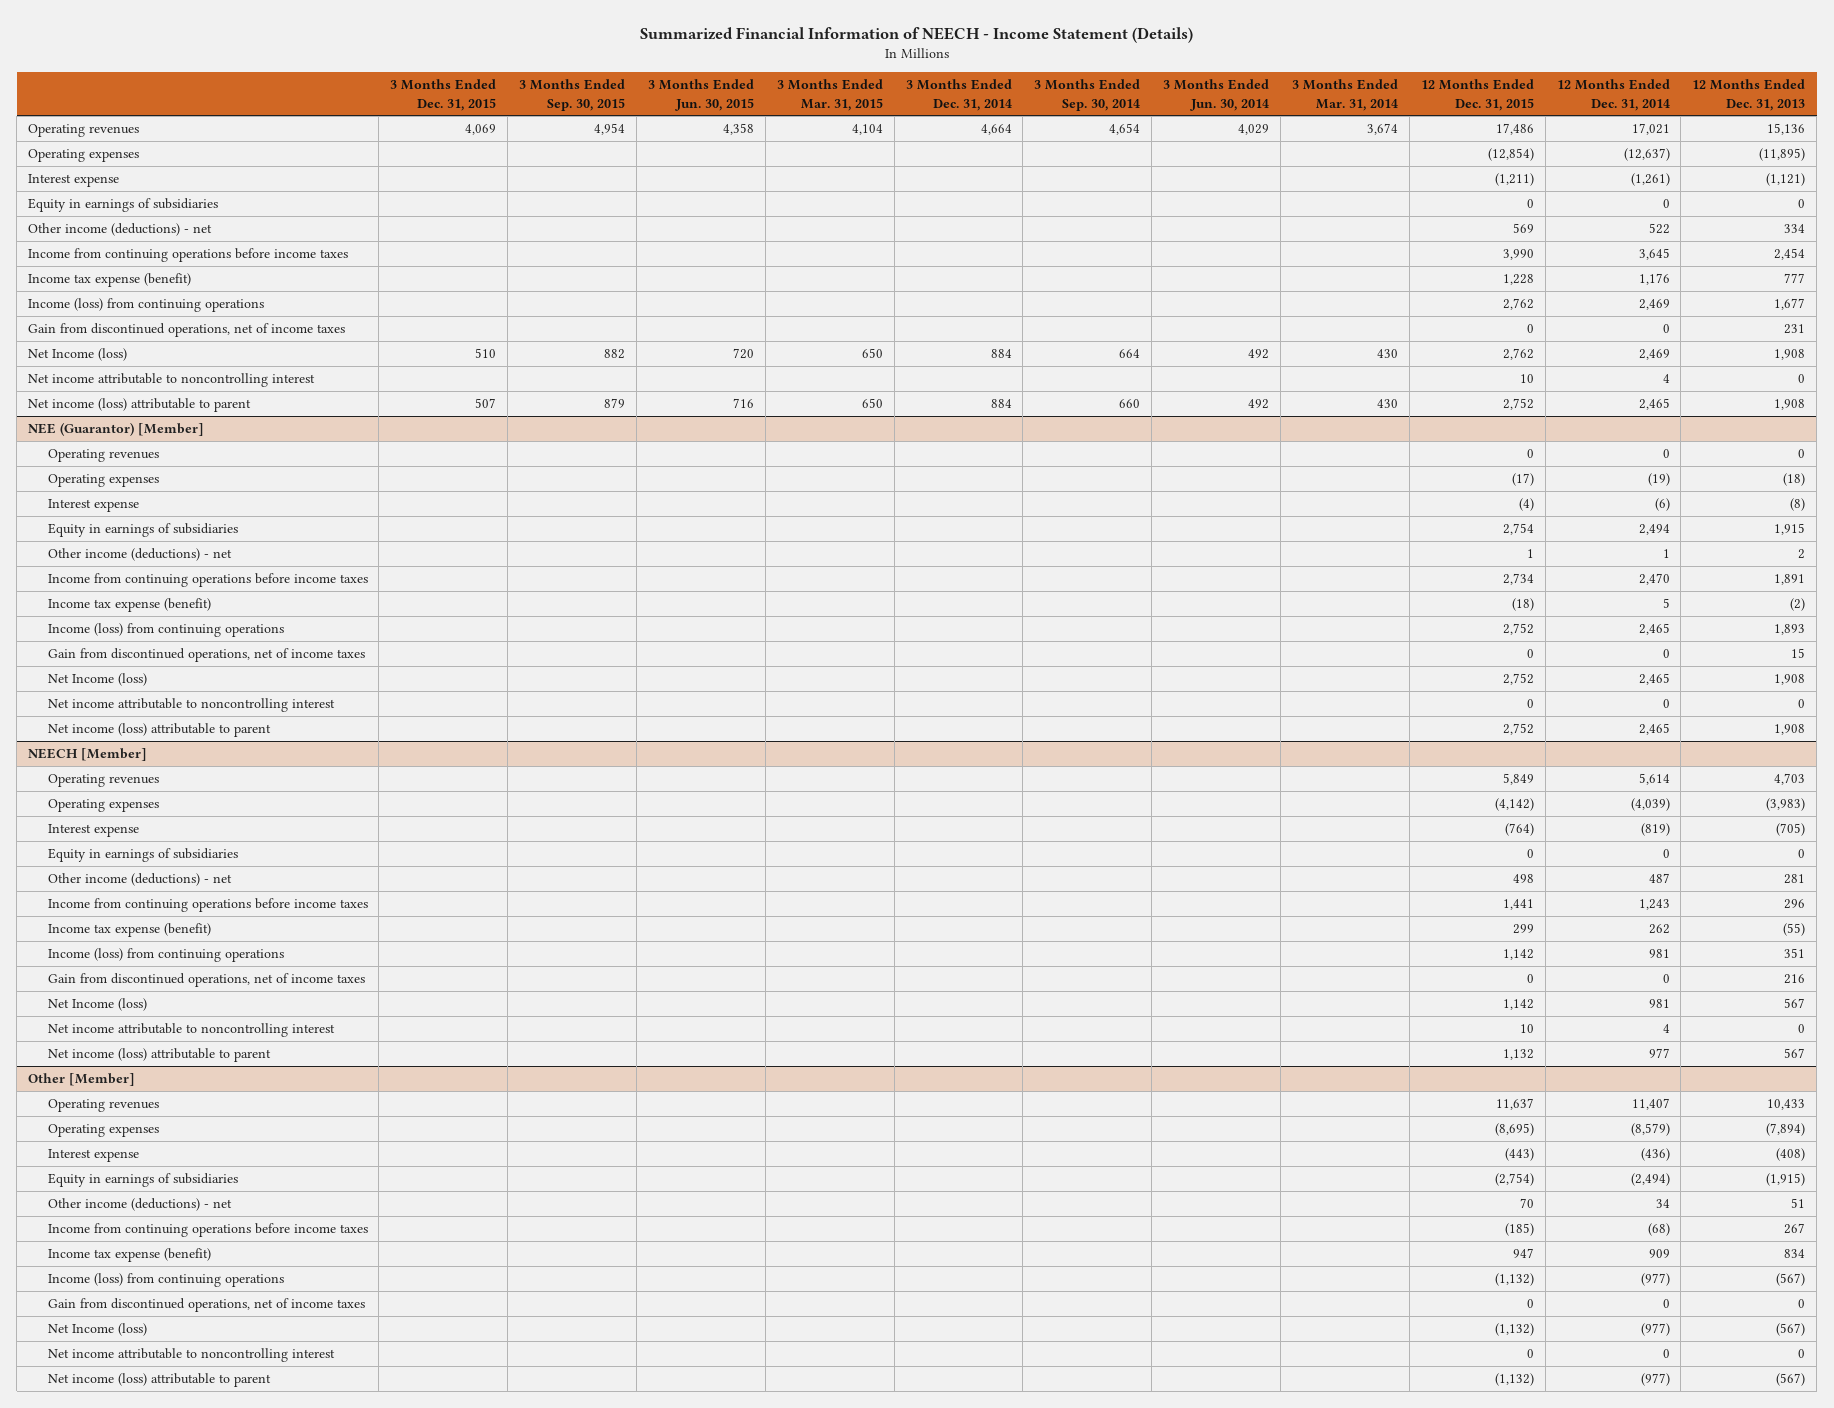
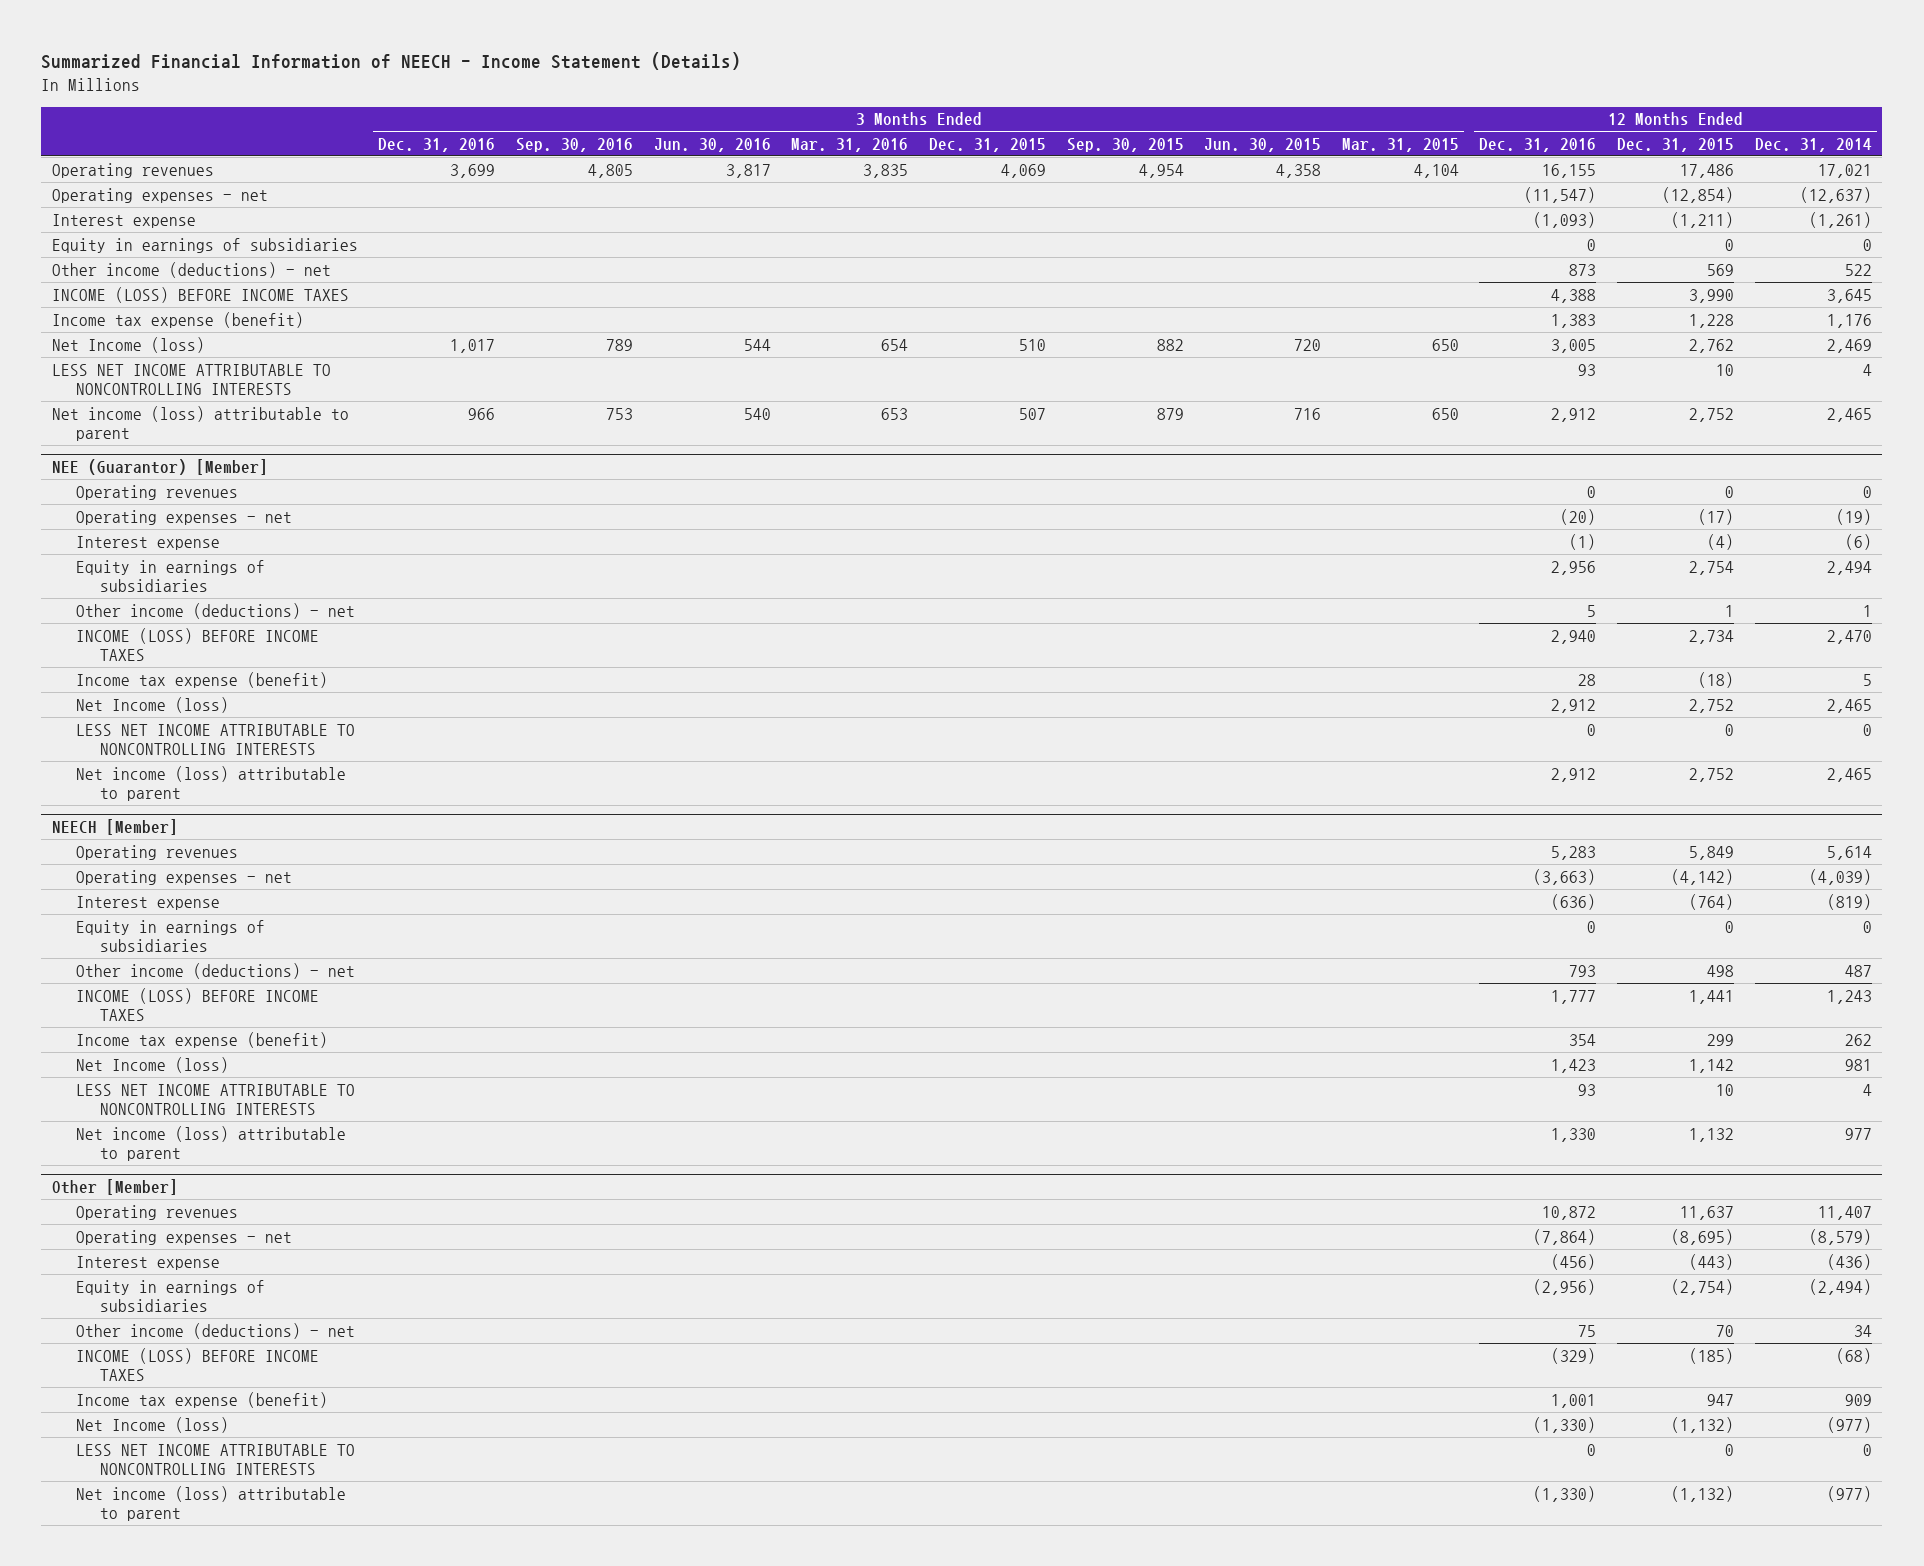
- | 3 Months Ended Dec. 31, 2015 | 3 Months Ended Sep. 30, 2015 | 3 Months Ended Jun. 30, 2015 | 3 Months Ended Mar. 31, 2015 | 3 Months Ended Dec. 31, 2014 | 3 Months Ended Sep. 30, 2014 | 3 Months Ended Jun. 30, 2014 | 3 Months Ended Mar. 31, 2014 | 12 Months Ended Dec. 31, 2015 | 12 Months Ended Dec. 31, 2014 | 12 Months Ended Dec. 31, 2013
+ | 3 Months Ended Dec. 31, 2016 | 3 Months Ended Sep. 30, 2016 | 3 Months Ended Jun. 30, 2016 | 3 Months Ended Mar. 31, 2016 | 3 Months Ended Dec. 31, 2015 | 3 Months Ended Sep. 30, 2015 | 3 Months Ended Jun. 30, 2015 | 3 Months Ended Mar. 31, 2015 | 12 Months Ended Dec. 31, 2016 | 12 Months Ended Dec. 31, 2015 | 12 Months Ended Dec. 31, 2014
- Operating expenses | | | | | | | | | (12,854) | (12,637) | (11,895)
+ Operating expenses - net | | | | | | | | | (11,547) | (12,854) | (12,637)
- Income from continuing operations before income taxes | | | | | | | | | 3,990 | 3,645 | 2,454
+ INCOME (LOSS) BEFORE INCOME TAXES | | | | | | | | | 4,388 | 3,990 | 3,645
- Income (loss) from continuing operations | | | | | | | | | 2,762 | 2,469 | 1,677
- Gain from discontinued operations, net of income taxes | | | | | | | | | 0 | 0 | 231
- Net income attributable to noncontrolling interest | | | | | | | | | 10 | 4 | 0
+ LESS NET INCOME ATTRIBUTABLE TO NONCONTROLLING INTERESTS | | | | | | | | | 93 | 10 | 4
@ NEE (Guarantor) [Member]
- Operating expenses | | | | | | | | | (17) | (19) | (18)
+ Operating expenses - net | | | | | | | | | (20) | (17) | (19)
- Income from continuing operations before income taxes | | | | | | | | | 2,734 | 2,470 | 1,891
+ INCOME (LOSS) BEFORE INCOME TAXES | | | | | | | | | 2,940 | 2,734 | 2,470
- Income (loss) from continuing operations | | | | | | | | | 2,752 | 2,465 | 1,893
- Gain from discontinued operations, net of income taxes | | | | | | | | | 0 | 0 | 15
- Net income attributable to noncontrolling interest | | | | | | | | | 0 | 0 | 0
+ LESS NET INCOME ATTRIBUTABLE TO NONCONTROLLING INTERESTS | | | | | | | | | 0 | 0 | 0
@ NEECH [Member]
- Operating expenses | | | | | | | | | (4,142) | (4,039) | (3,983)
+ Operating expenses - net | | | | | | | | | (3,663) | (4,142) | (4,039)
- Income from continuing operations before income taxes | | | | | | | | | 1,441 | 1,243 | 296
+ INCOME (LOSS) BEFORE INCOME TAXES | | | | | | | | | 1,777 | 1,441 | 1,243
- Income (loss) from continuing operations | | | | | | | | | 1,142 | 981 | 351
- Gain from discontinued operations, net of income taxes | | | | | | | | | 0 | 0 | 216
- Net income attributable to noncontrolling interest | | | | | | | | | 10 | 4 | 0
+ LESS NET INCOME ATTRIBUTABLE TO NONCONTROLLING INTERESTS | | | | | | | | | 93 | 10 | 4
@ Other [Member]
- Operating expenses | | | | | | | | | (8,695) | (8,579) | (7,894)
+ Operating expenses - net | | | | | | | | | (7,864) | (8,695) | (8,579)
- Income from continuing operations before income taxes | | | | | | | | | (185) | (68) | 267
+ INCOME (LOSS) BEFORE INCOME TAXES | | | | | | | | | (329) | (185) | (68)
- Income (loss) from continuing operations | | | | | | | | | (1,132) | (977) | (567)
- Gain from discontinued operations, net of income taxes | | | | | | | | | 0 | 0 | 0
- Net income attributable to noncontrolling interest | | | | | | | | | 0 | 0 | 0
+ LESS NET INCOME ATTRIBUTABLE TO NONCONTROLLING INTERESTS | | | | | | | | | 0 | 0 | 0

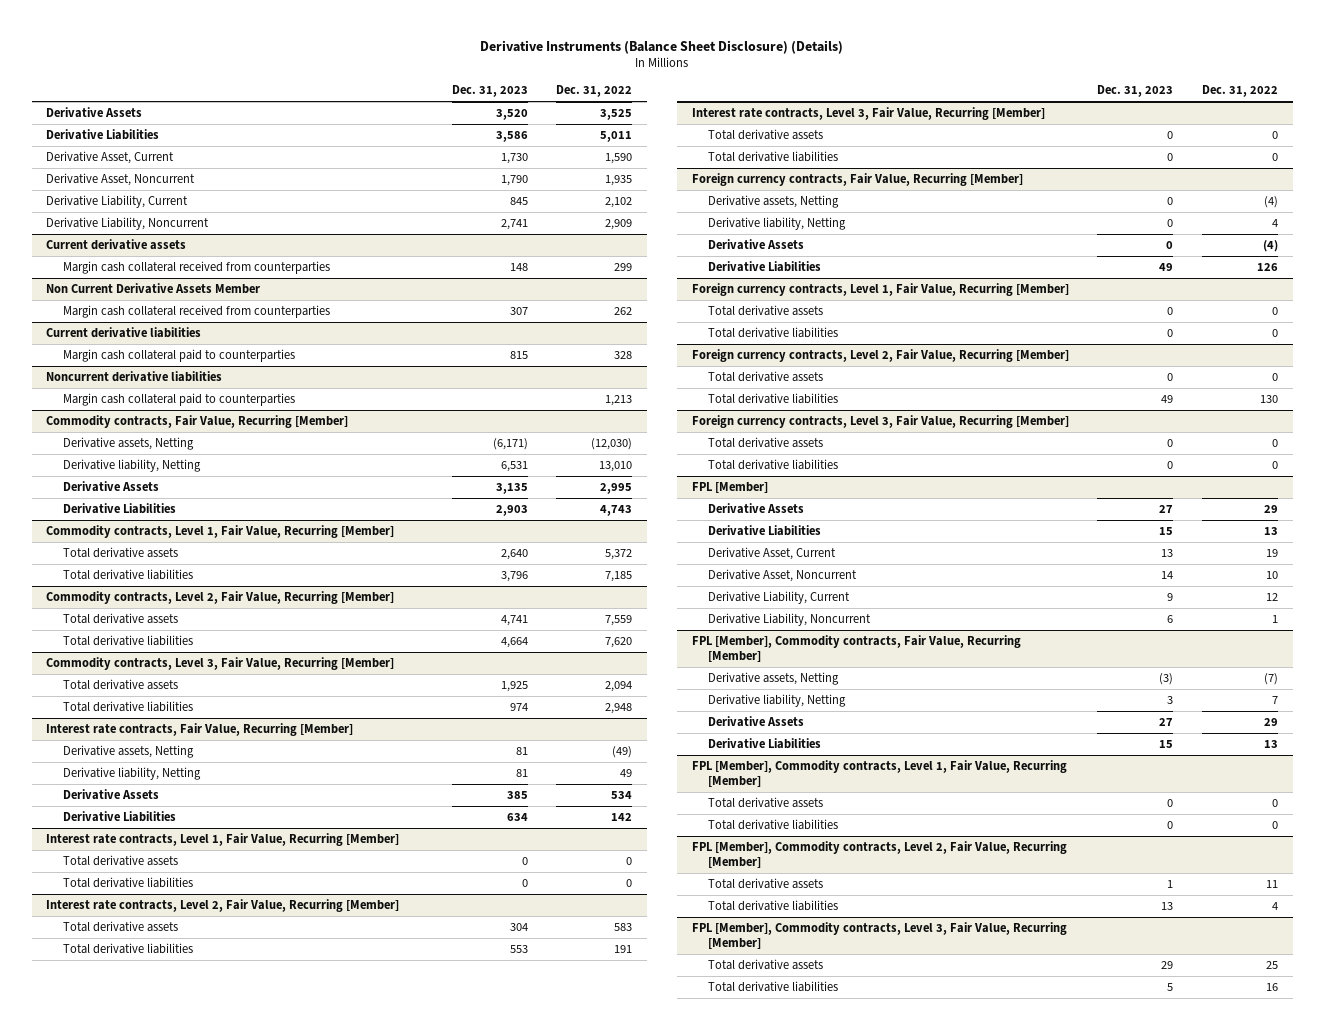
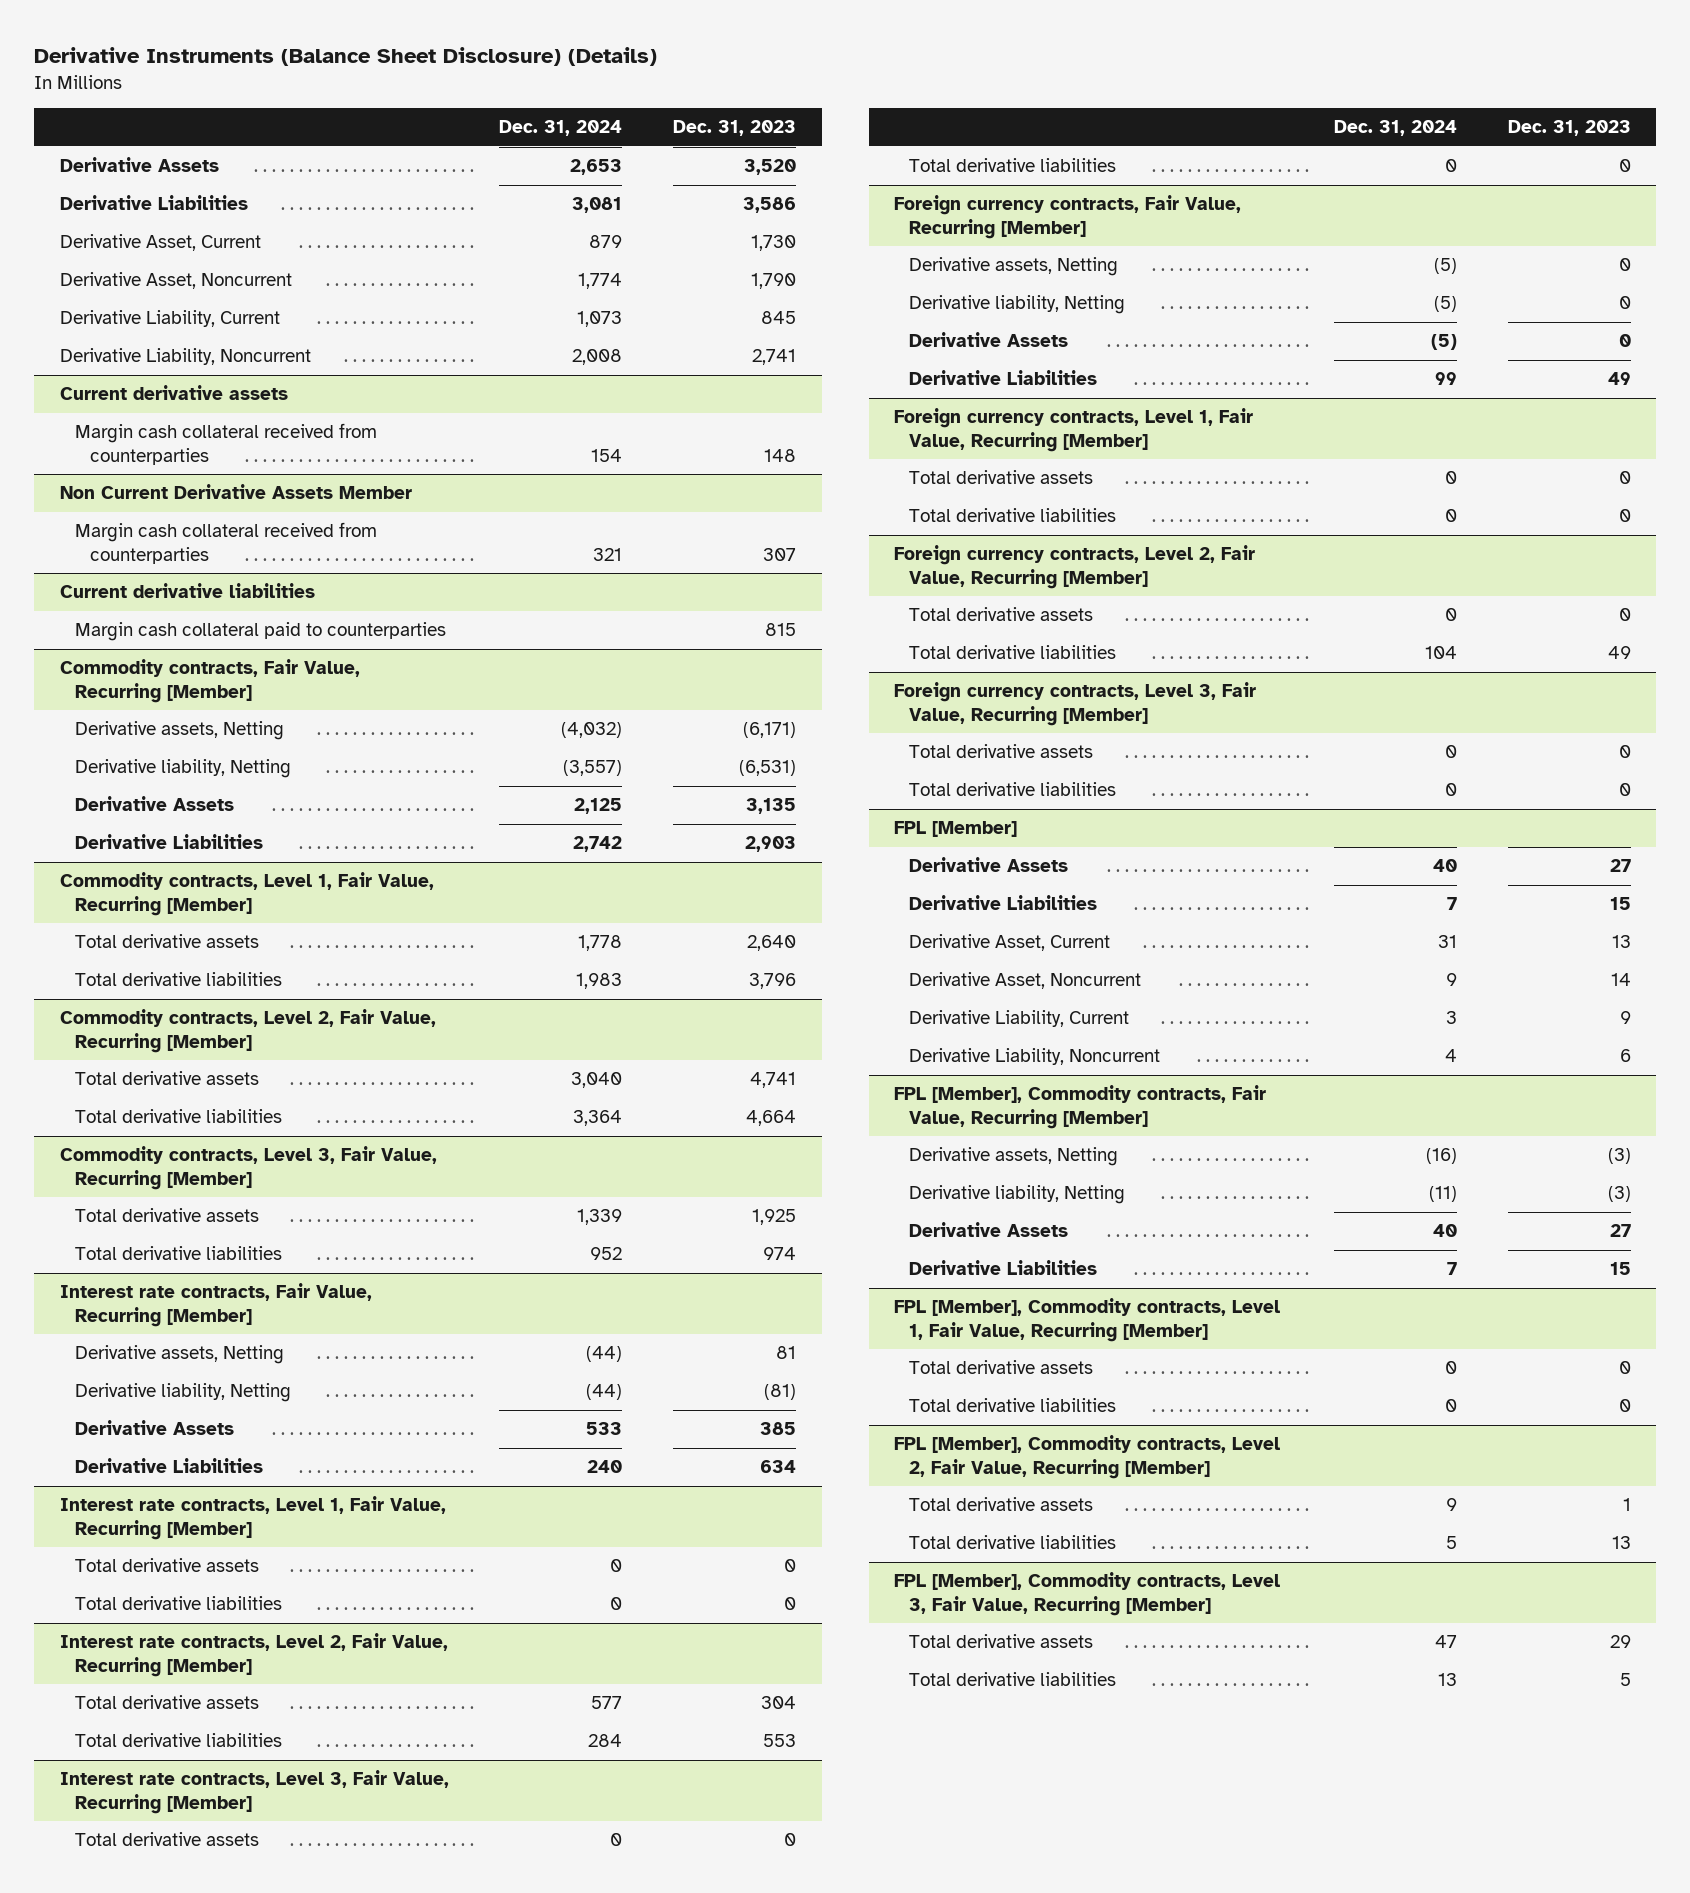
- | Dec. 31, 2023 | Dec. 31, 2022
+ | Dec. 31, 2024 | Dec. 31, 2023
- Noncurrent derivative liabilities
- Margin cash collateral paid to counterparties | | 1,213
@ Commodity contracts, Fair Value, Recurring [Member]
- Derivative liability, Netting | 6,531 | 13,010
+ Derivative liability, Netting | (3,557) | (6,531)
@ Interest rate contracts, Fair Value, Recurring [Member]
- Derivative liability, Netting | 81 | 49
+ Derivative liability, Netting | (44) | (81)
@ FPL [Member], Commodity contracts, Fair Value, Recurring [Member]
- Derivative liability, Netting | 3 | 7
+ Derivative liability, Netting | (11) | (3)

